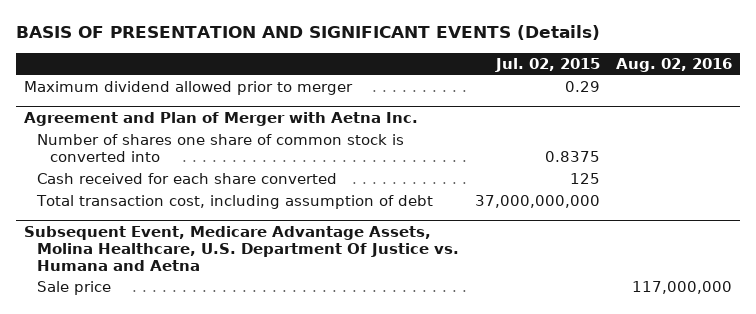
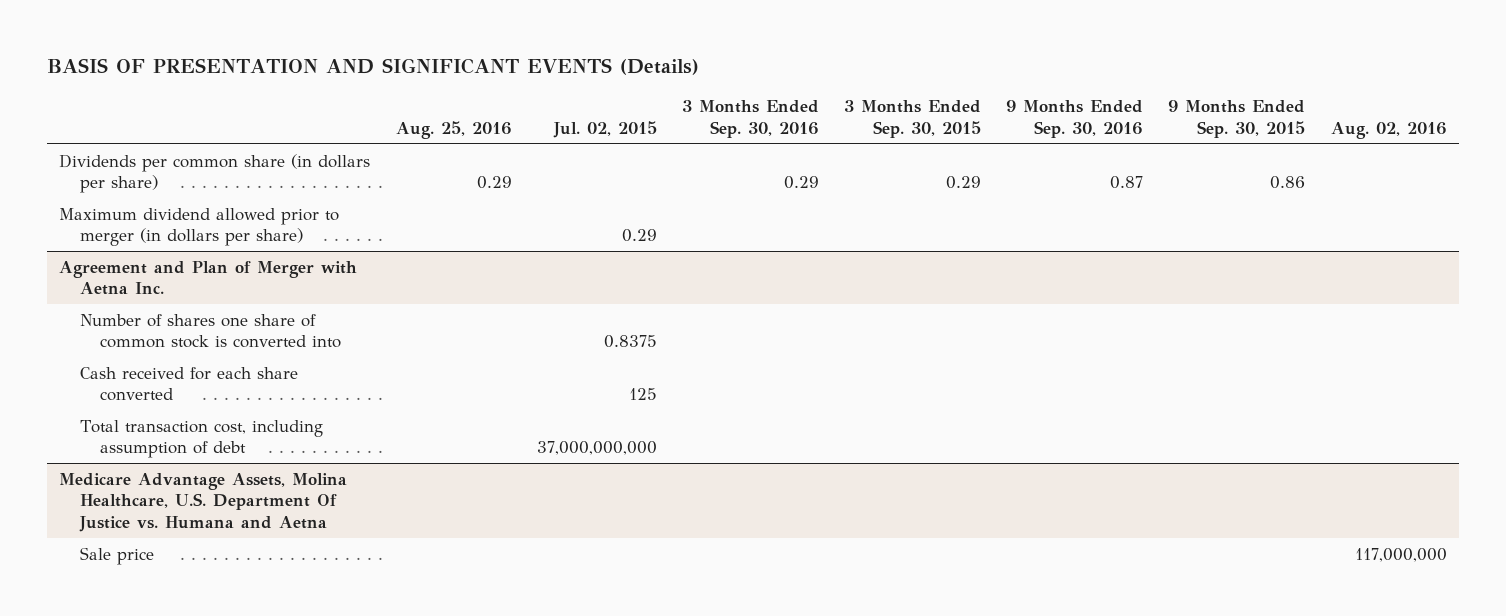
- | Jul. 02, 2015 | Aug. 02, 2016
+ | Aug. 25, 2016 | Jul. 02, 2015 | 3 Months Ended Sep. 30, 2016 | 3 Months Ended Sep. 30, 2015 | 9 Months Ended Sep. 30, 2016 | 9 Months Ended Sep. 30, 2015 | Aug. 02, 2016
- Maximum dividend allowed prior to merger | 0.29 |
+ Dividends per common share (in dollars per share) | 0.29 | | 0.29 | 0.29 | 0.87 | 0.86 |
+ Maximum dividend allowed prior to merger (in dollars per share) | | 0.29 | | | | |
- Subsequent Event, Medicare Advantage Assets, Molina Healthcare, U.S. Department Of Justice vs. Humana and Aetna
+ Medicare Advantage Assets, Molina Healthcare, U.S. Department Of Justice vs. Humana and Aetna

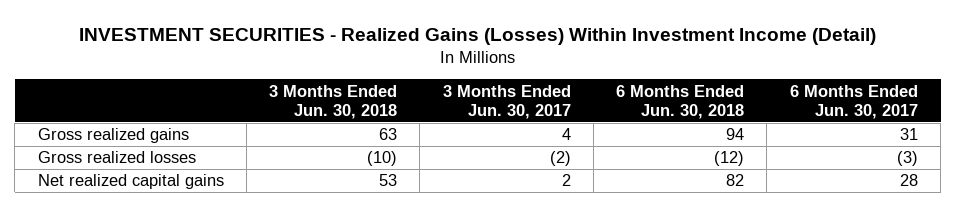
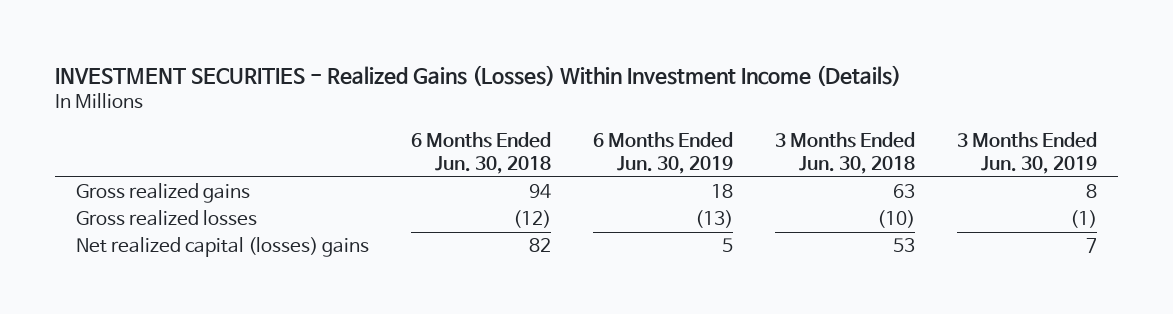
- INVESTMENT SECURITIES - Realized Gains (Losses) Within Investment Income (Detail)
+ INVESTMENT SECURITIES - Realized Gains (Losses) Within Investment Income (Details)
- | 3 Months Ended Jun. 30, 2018 | 3 Months Ended Jun. 30, 2017 | 6 Months Ended Jun. 30, 2018 | 6 Months Ended Jun. 30, 2017
+ | 6 Months Ended Jun. 30, 2018 | 6 Months Ended Jun. 30, 2019 | 3 Months Ended Jun. 30, 2018 | 3 Months Ended Jun. 30, 2019
- Net realized capital gains | 53 | 2 | 82 | 28
+ Net realized capital (losses) gains | 82 | 5 | 53 | 7

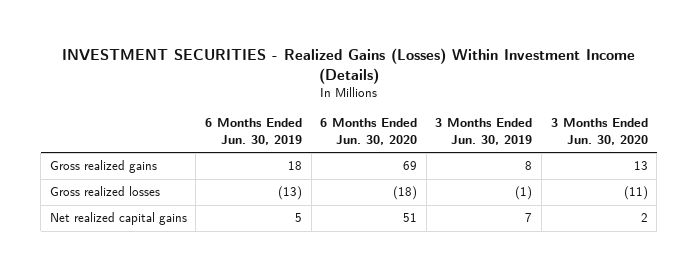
- | 6 Months Ended Jun. 30, 2018 | 6 Months Ended Jun. 30, 2019 | 3 Months Ended Jun. 30, 2018 | 3 Months Ended Jun. 30, 2019
+ | 6 Months Ended Jun. 30, 2019 | 6 Months Ended Jun. 30, 2020 | 3 Months Ended Jun. 30, 2019 | 3 Months Ended Jun. 30, 2020
- Net realized capital (losses) gains | 82 | 5 | 53 | 7
+ Net realized capital gains | 5 | 51 | 7 | 2

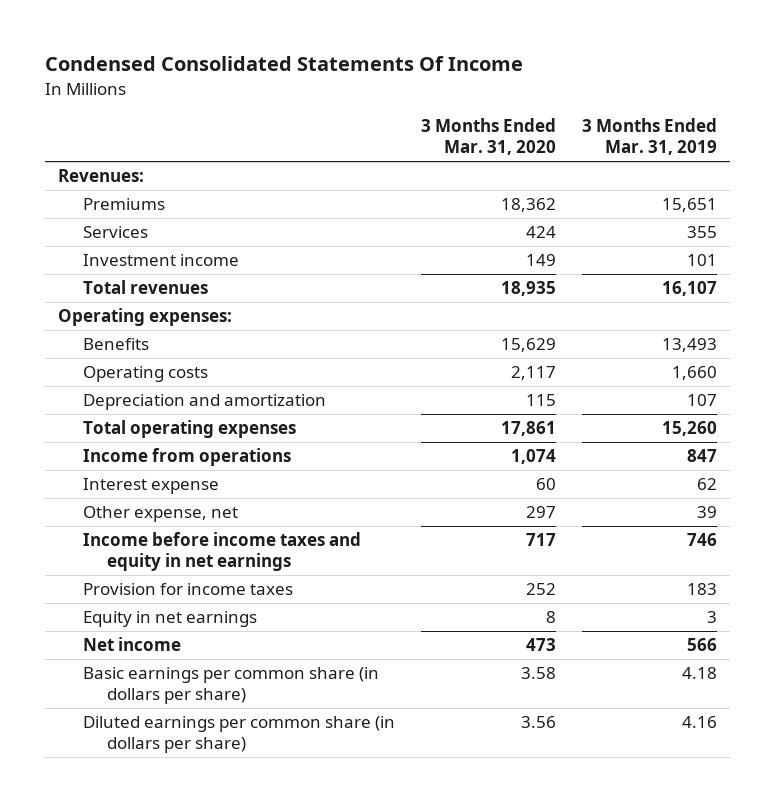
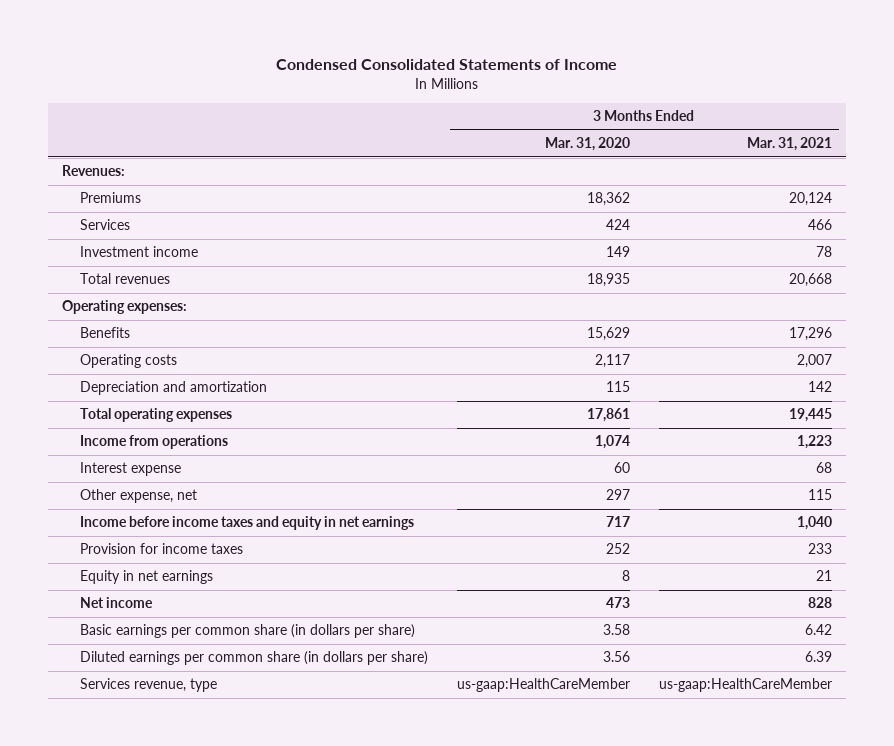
- Condensed Consolidated Statements Of Income
+ Condensed Consolidated Statements of Income
- | 3 Months Ended Mar. 31, 2020 | 3 Months Ended Mar. 31, 2019
+ | 3 Months Ended Mar. 31, 2020 | 3 Months Ended Mar. 31, 2021
+ Services revenue, type | us-gaap:HealthCareMember | us-gaap:HealthCareMember

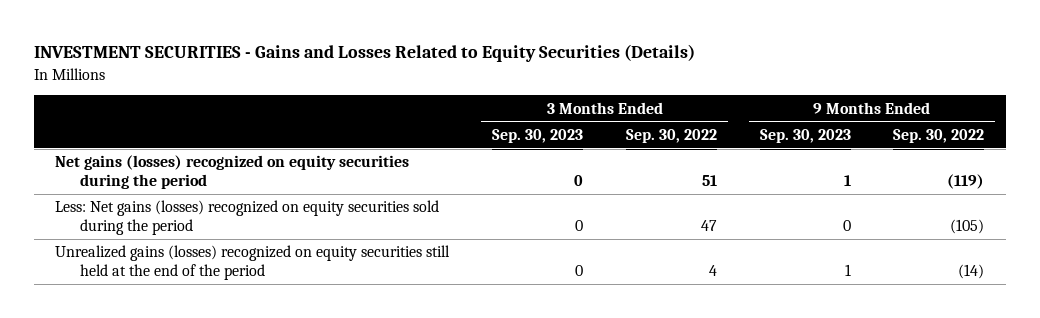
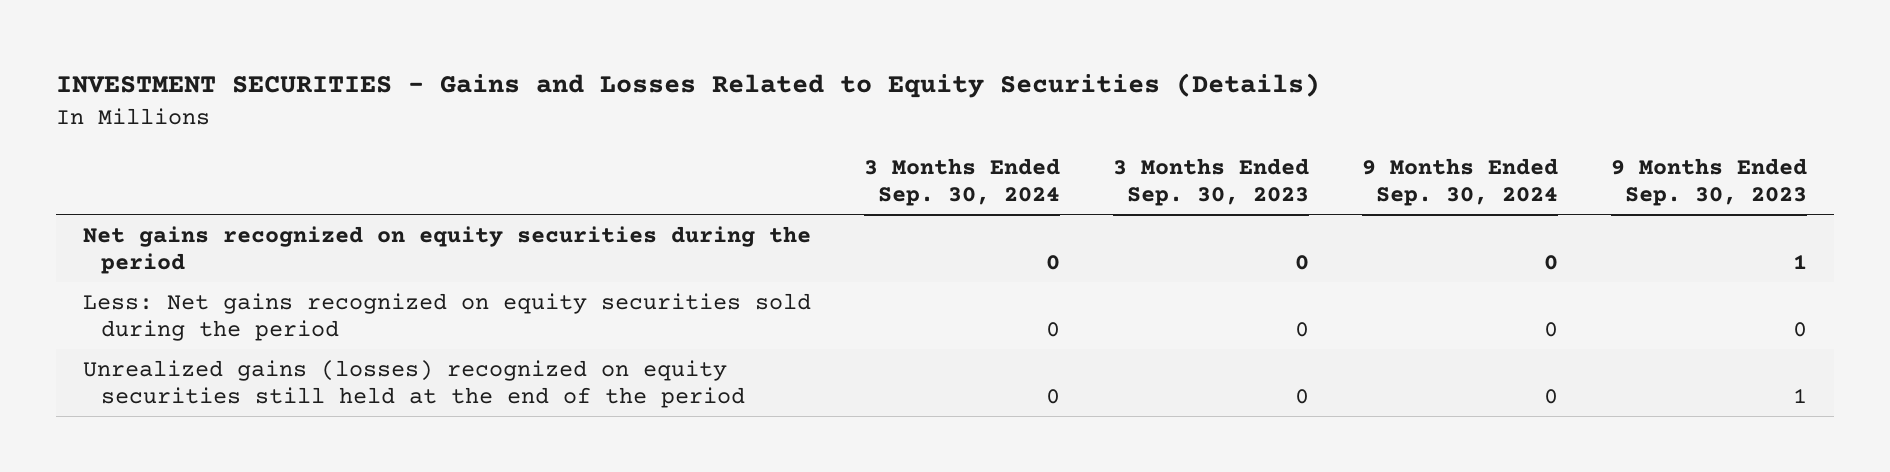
- | 3 Months Ended Sep. 30, 2023 | 3 Months Ended Sep. 30, 2022 | 9 Months Ended Sep. 30, 2023 | 9 Months Ended Sep. 30, 2022
+ | 3 Months Ended Sep. 30, 2024 | 3 Months Ended Sep. 30, 2023 | 9 Months Ended Sep. 30, 2024 | 9 Months Ended Sep. 30, 2023
- Net gains (losses) recognized on equity securities during the period | 0 | 51 | 1 | (119)
- Less: Net gains (losses) recognized on equity securities sold during the period | 0 | 47 | 0 | (105)
+ Net gains recognized on equity securities during the period | 0 | 0 | 0 | 1
+ Less: Net gains recognized on equity securities sold during the period | 0 | 0 | 0 | 0

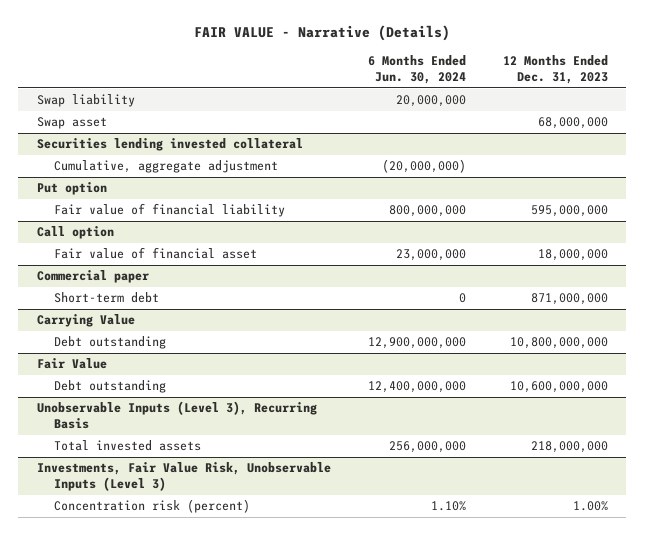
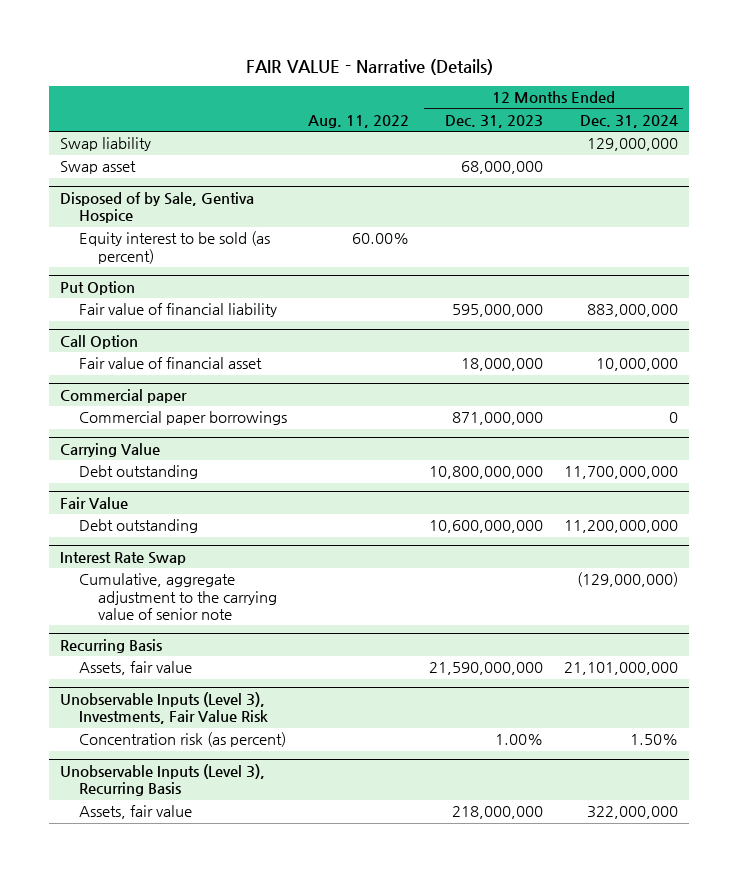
- | 6 Months Ended Jun. 30, 2024 | 12 Months Ended Dec. 31, 2023
+ | Aug. 11, 2022 | 12 Months Ended Dec. 31, 2023 | 12 Months Ended Dec. 31, 2024
- Securities lending invested collateral
- Cumulative, aggregate adjustment | (20,000,000) |
- Put option
+ Disposed of by Sale, Gentiva Hospice
+ Equity interest to be sold (as percent) | 60.00% | |
+ Put Option
- Call option
+ Call Option
@ Commercial paper
- Short-term debt | 0 | 871,000,000
+ Commercial paper borrowings | | 871,000,000 | 0
+ Interest Rate Swap
+ Cumulative, aggregate adjustment to the carrying value of senior note | | | (129,000,000)
+ Recurring Basis
+ Assets, fair value | | 21,590,000,000 | 21,101,000,000
+ Unobservable Inputs (Level 3), Investments, Fair Value Risk
+ Concentration risk (as percent) | | 1.00% | 1.50%
@ Unobservable Inputs (Level 3), Recurring Basis
- Total invested assets | 256,000,000 | 218,000,000
- Investments, Fair Value Risk, Unobservable Inputs (Level 3)
- Concentration risk (percent) | 1.10% | 1.00%
@ Unobservable Inputs (Level 3), Recurring Basis
+ Assets, fair value | | 218,000,000 | 322,000,000

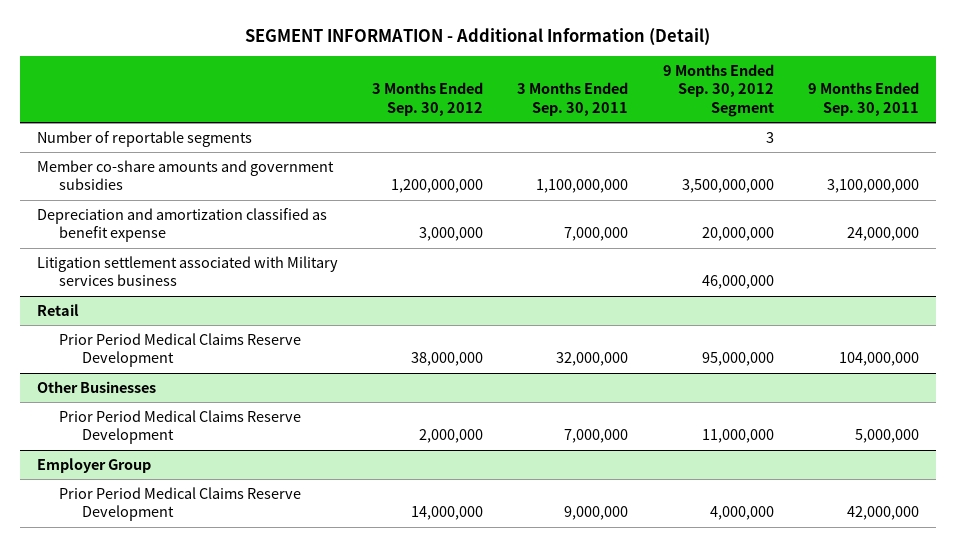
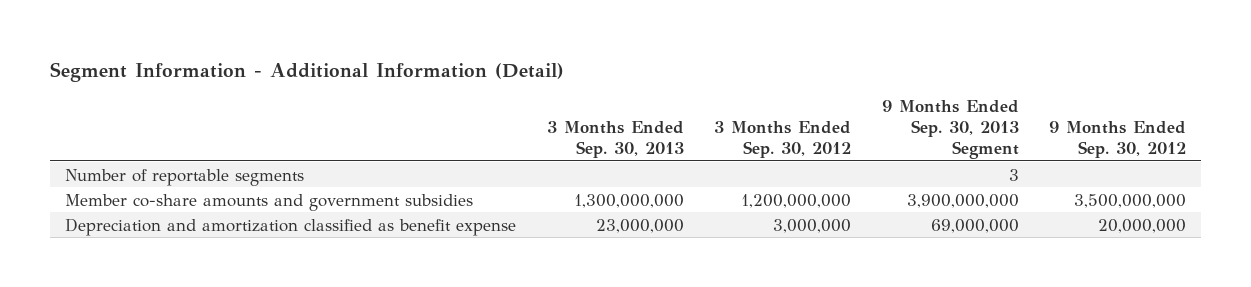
- SEGMENT INFORMATION - Additional Information (Detail)
+ Segment Information - Additional Information (Detail)
- | 3 Months Ended Sep. 30, 2012 | 3 Months Ended Sep. 30, 2011 | 9 Months Ended Sep. 30, 2012 Segment | 9 Months Ended Sep. 30, 2011
+ | 3 Months Ended Sep. 30, 2013 | 3 Months Ended Sep. 30, 2012 | 9 Months Ended Sep. 30, 2013 Segment | 9 Months Ended Sep. 30, 2012
- Litigation settlement associated with Military services business | | | 46,000,000 |
- Retail
- Prior Period Medical Claims Reserve Development | 38,000,000 | 32,000,000 | 95,000,000 | 104,000,000
- Other Businesses
- Prior Period Medical Claims Reserve Development | 2,000,000 | 7,000,000 | 11,000,000 | 5,000,000
- Employer Group
- Prior Period Medical Claims Reserve Development | 14,000,000 | 9,000,000 | 4,000,000 | 42,000,000

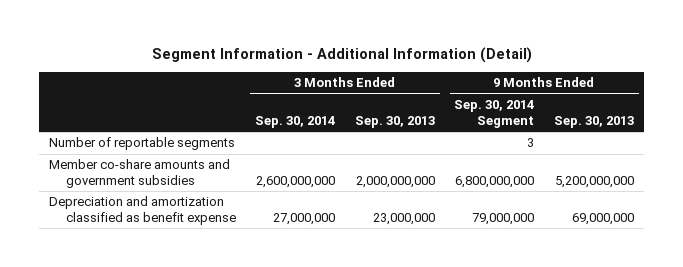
- | 3 Months Ended Sep. 30, 2013 | 3 Months Ended Sep. 30, 2012 | 9 Months Ended Sep. 30, 2013 Segment | 9 Months Ended Sep. 30, 2012
+ | 3 Months Ended Sep. 30, 2014 | 3 Months Ended Sep. 30, 2013 | 9 Months Ended Sep. 30, 2014 Segment | 9 Months Ended Sep. 30, 2013
- Member co-share amounts and government subsidies | 1,300,000,000 | 1,200,000,000 | 3,900,000,000 | 3,500,000,000
+ Member co-share amounts and government subsidies | 2,600,000,000 | 2,000,000,000 | 6,800,000,000 | 5,200,000,000

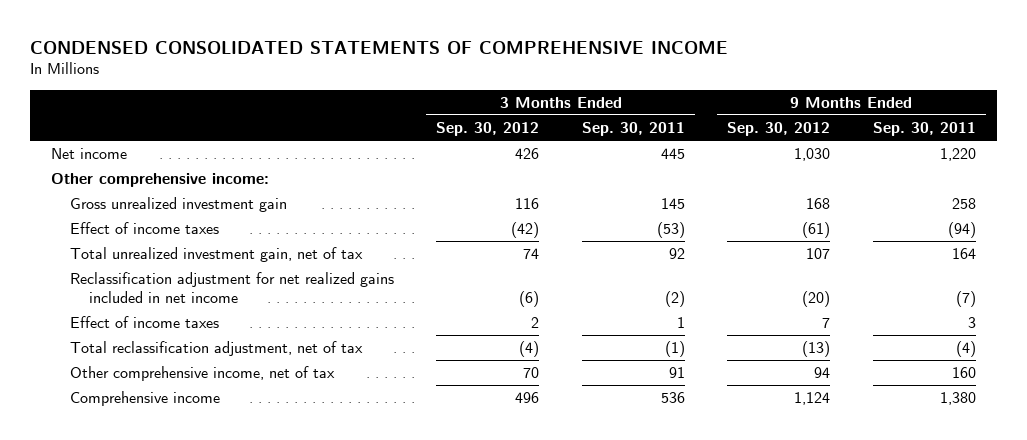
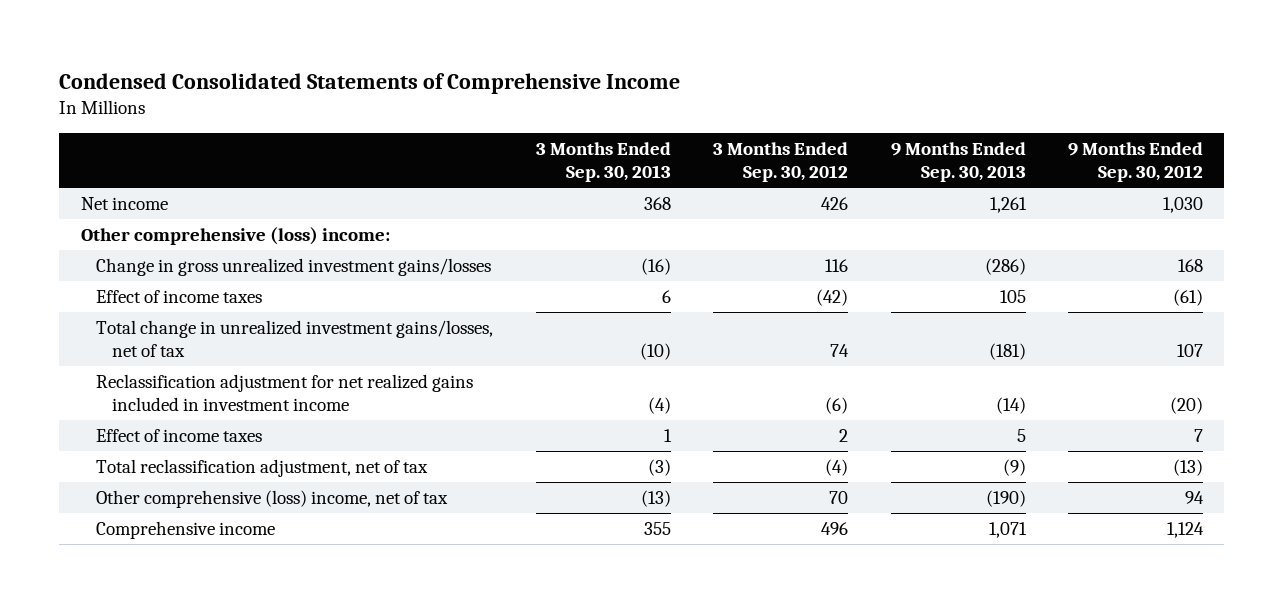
- CONDENSED CONSOLIDATED STATEMENTS OF COMPREHENSIVE INCOME
+ Condensed Consolidated Statements of Comprehensive Income
- | 3 Months Ended Sep. 30, 2012 | 3 Months Ended Sep. 30, 2011 | 9 Months Ended Sep. 30, 2012 | 9 Months Ended Sep. 30, 2011
+ | 3 Months Ended Sep. 30, 2013 | 3 Months Ended Sep. 30, 2012 | 9 Months Ended Sep. 30, 2013 | 9 Months Ended Sep. 30, 2012
- Other comprehensive income:
- Gross unrealized investment gain | 116 | 145 | 168 | 258
+ Other comprehensive (loss) income:
+ Change in gross unrealized investment gains/losses | (16) | 116 | (286) | 168
- Total unrealized investment gain, net of tax | 74 | 92 | 107 | 164
- Reclassification adjustment for net realized gains included in net income | (6) | (2) | (20) | (7)
+ Total change in unrealized investment gains/losses, net of tax | (10) | 74 | (181) | 107
+ Reclassification adjustment for net realized gains included in investment income | (4) | (6) | (14) | (20)
- Other comprehensive income, net of tax | 70 | 91 | 94 | 160
+ Other comprehensive (loss) income, net of tax | (13) | 70 | (190) | 94

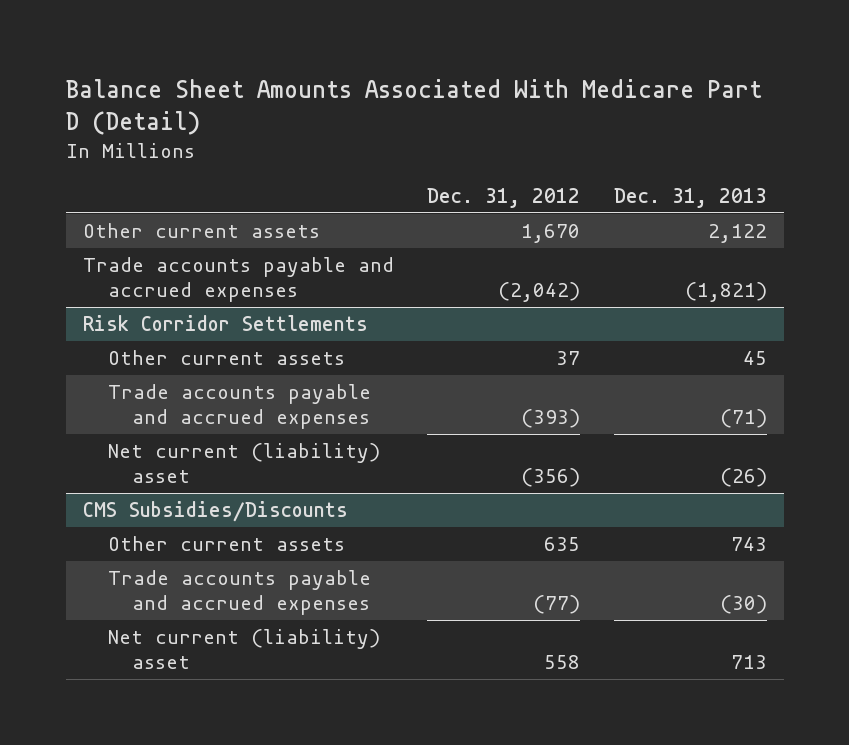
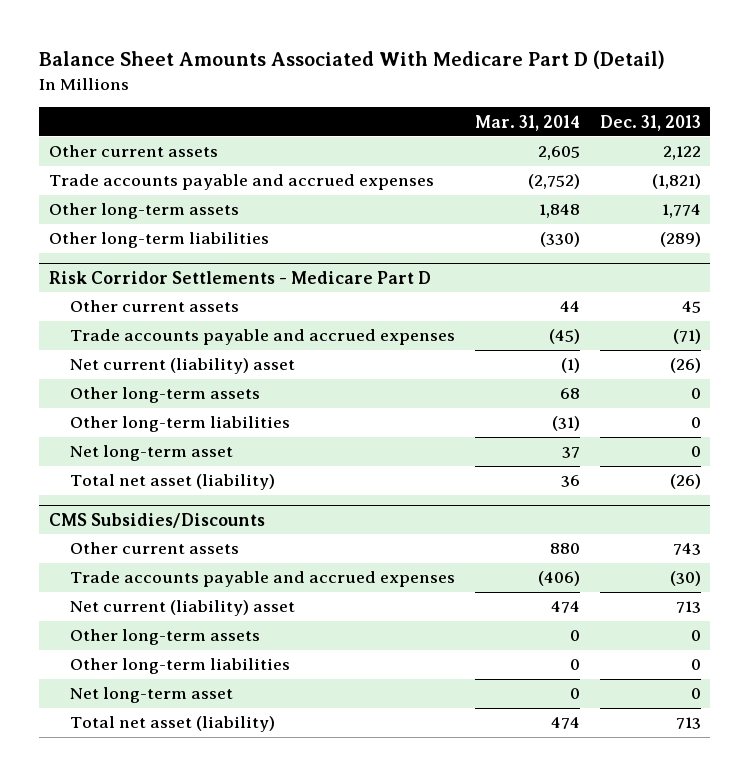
- | Dec. 31, 2012 | Dec. 31, 2013
+ | Mar. 31, 2014 | Dec. 31, 2013
- Risk Corridor Settlements
+ Other long-term assets | 1,848 | 1,774
+ Other long-term liabilities | (330) | (289)
+ Risk Corridor Settlements - Medicare Part D
+ Other long-term assets | 68 | 0
+ Other long-term liabilities | (31) | 0
+ Net long-term asset | 37 | 0
+ Total net asset (liability) | 36 | (26)
@ CMS Subsidies/Discounts
+ Other long-term assets | 0 | 0
+ Other long-term liabilities | 0 | 0
+ Net long-term asset | 0 | 0
+ Total net asset (liability) | 474 | 713

